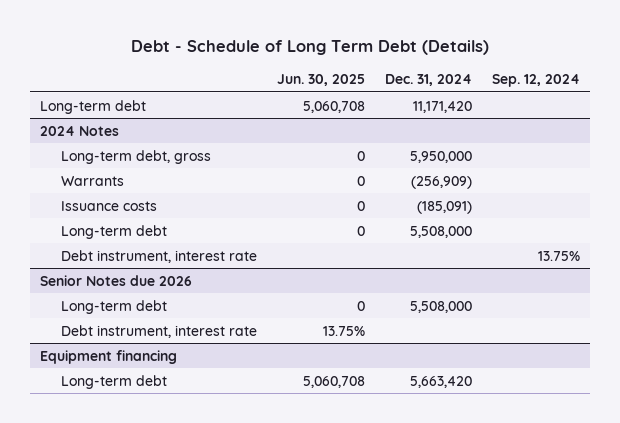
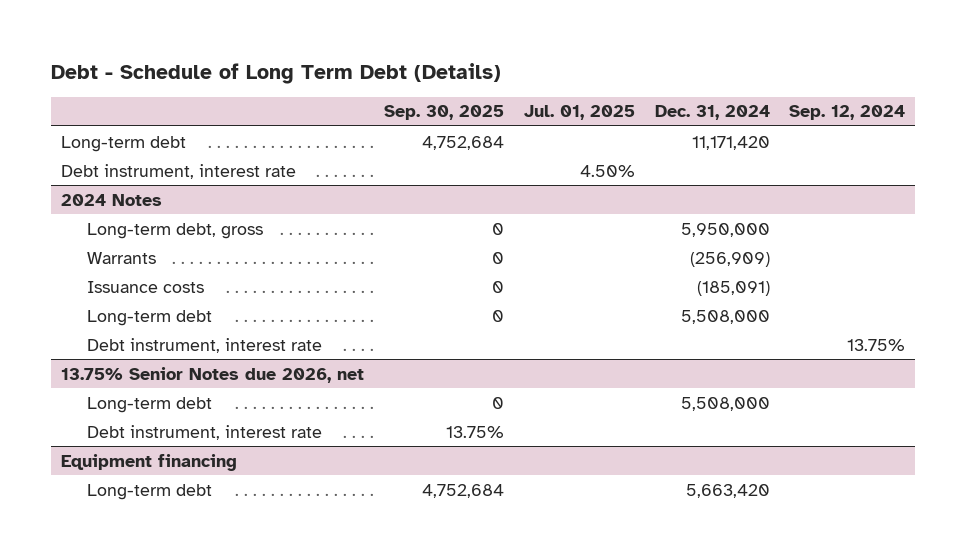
- | Jun. 30, 2025 | Dec. 31, 2024 | Sep. 12, 2024
+ | Sep. 30, 2025 | Jul. 01, 2025 | Dec. 31, 2024 | Sep. 12, 2024
+ Debt instrument, interest rate | | 4.50% | |
- Senior Notes due 2026
+ 13.75% Senior Notes due 2026, net

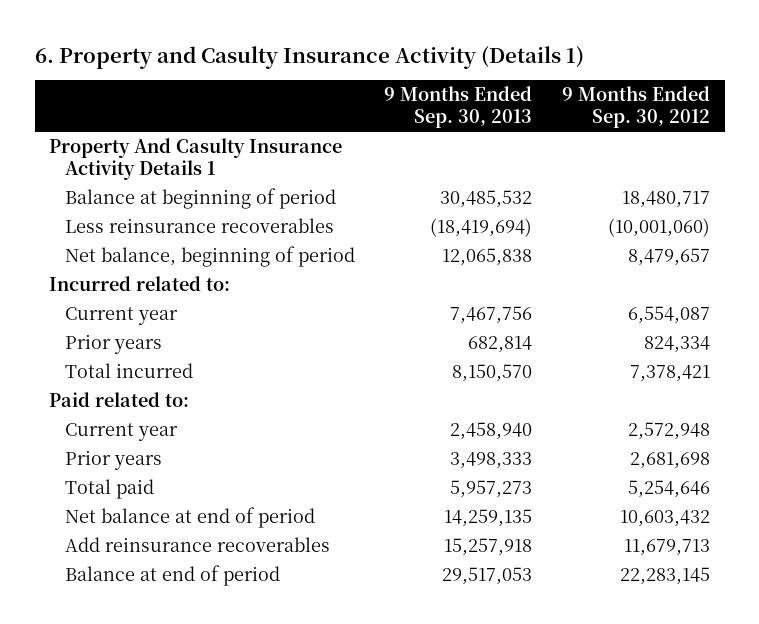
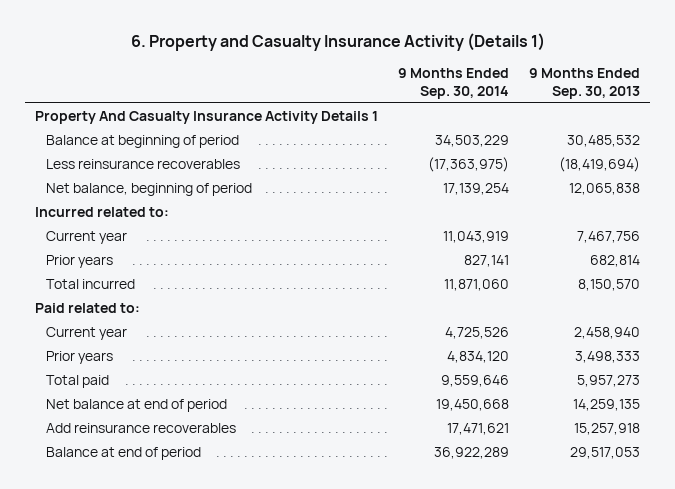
- 6. Property and Casulty Insurance Activity (Details 1)
+ 6. Property and Casualty Insurance Activity (Details 1)
- | 9 Months Ended Sep. 30, 2013 | 9 Months Ended Sep. 30, 2012
+ | 9 Months Ended Sep. 30, 2014 | 9 Months Ended Sep. 30, 2013
- Property And Casulty Insurance Activity Details 1
+ Property And Casualty Insurance Activity Details 1

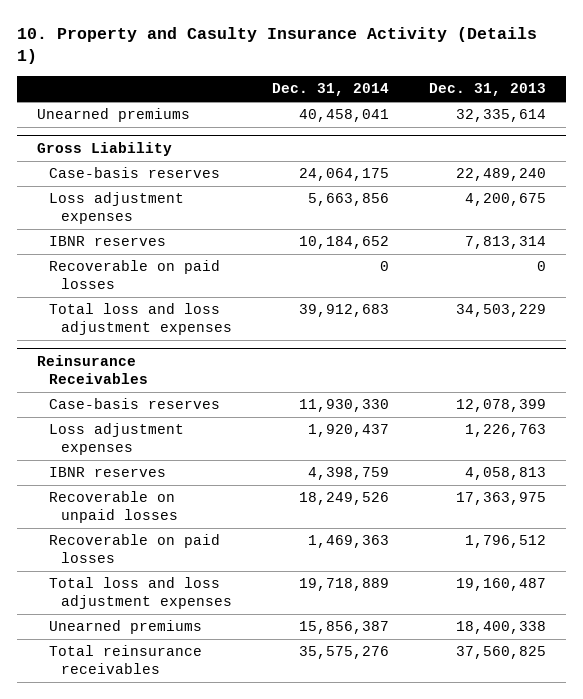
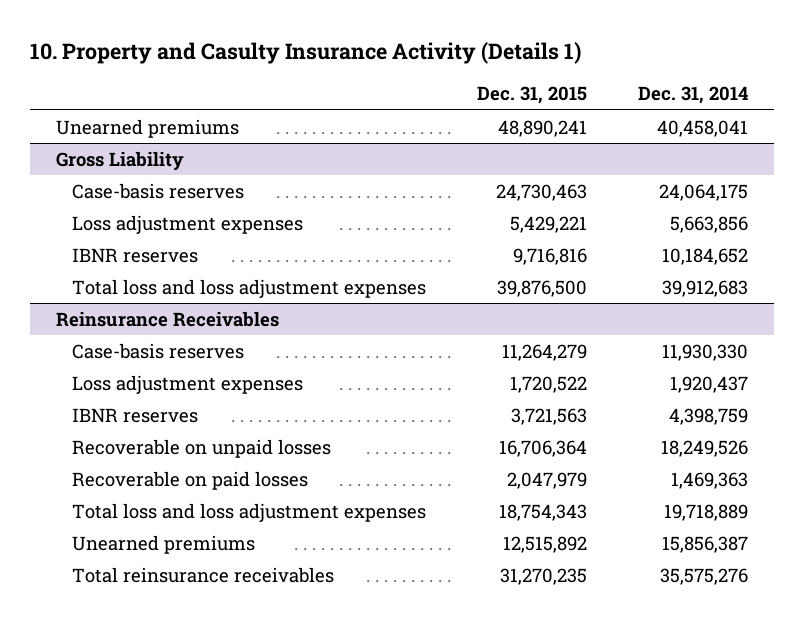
- | Dec. 31, 2014 | Dec. 31, 2013
+ | Dec. 31, 2015 | Dec. 31, 2014
@ Gross Liability
- Recoverable on paid losses | 0 | 0

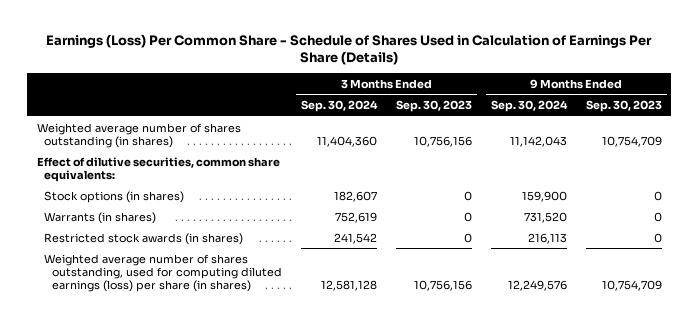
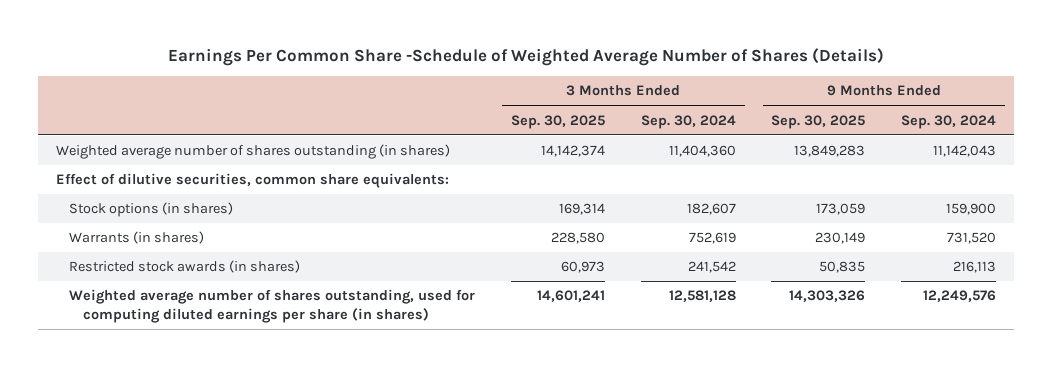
- Earnings (Loss) Per Common Share - Schedule of Shares Used in Calculation of Earnings Per Share (Details)
+ Earnings Per Common Share -Schedule of Weighted Average Number of Shares (Details)
- | 3 Months Ended Sep. 30, 2024 | 3 Months Ended Sep. 30, 2023 | 9 Months Ended Sep. 30, 2024 | 9 Months Ended Sep. 30, 2023
+ | 3 Months Ended Sep. 30, 2025 | 3 Months Ended Sep. 30, 2024 | 9 Months Ended Sep. 30, 2025 | 9 Months Ended Sep. 30, 2024
- Weighted average number of shares outstanding, used for computing diluted earnings (loss) per share (in shares) | 12,581,128 | 10,756,156 | 12,249,576 | 10,754,709
+ Weighted average number of shares outstanding, used for computing diluted earnings per share (in shares) | 14,601,241 | 12,581,128 | 14,303,326 | 12,249,576

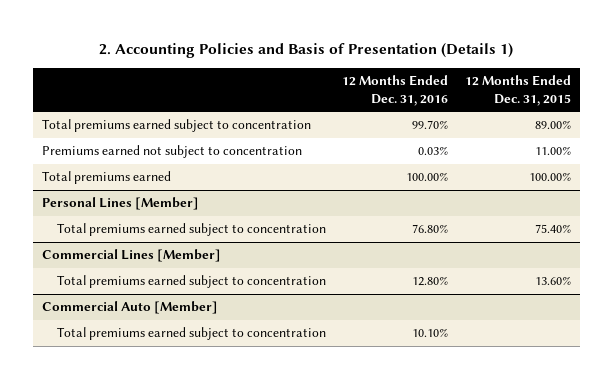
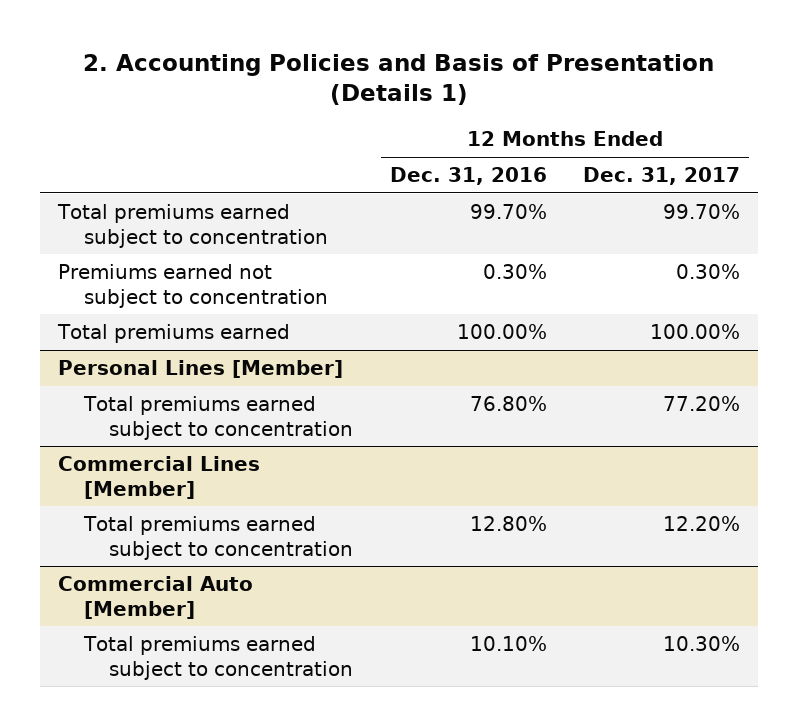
- | 12 Months Ended Dec. 31, 2016 | 12 Months Ended Dec. 31, 2015
+ | 12 Months Ended Dec. 31, 2016 | 12 Months Ended Dec. 31, 2017
- Premiums earned not subject to concentration | 0.03% | 11.00%
+ Premiums earned not subject to concentration | 0.30% | 0.30%

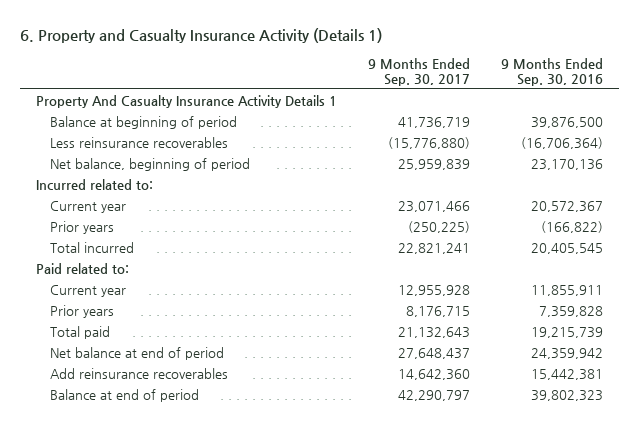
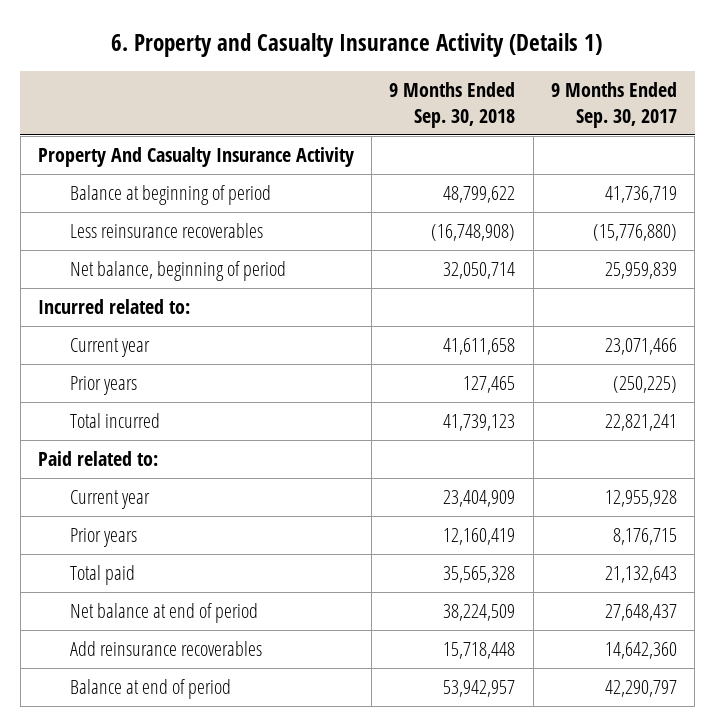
- | 9 Months Ended Sep. 30, 2017 | 9 Months Ended Sep. 30, 2016
+ | 9 Months Ended Sep. 30, 2018 | 9 Months Ended Sep. 30, 2017
- Property And Casualty Insurance Activity Details 1
+ Property And Casualty Insurance Activity

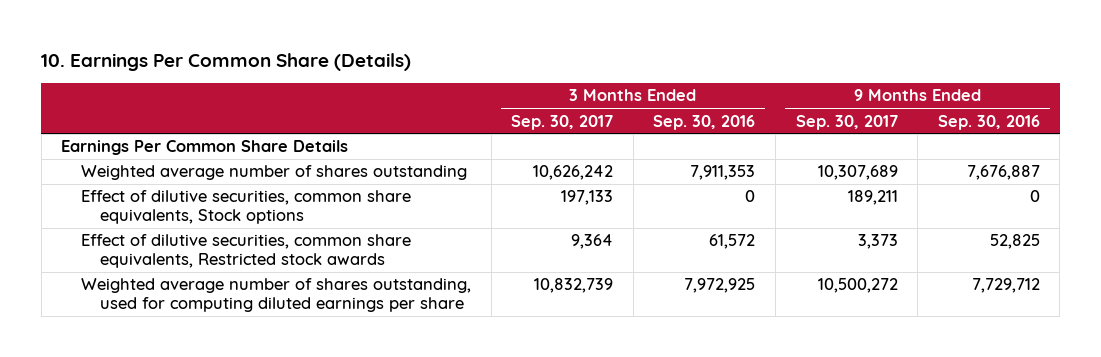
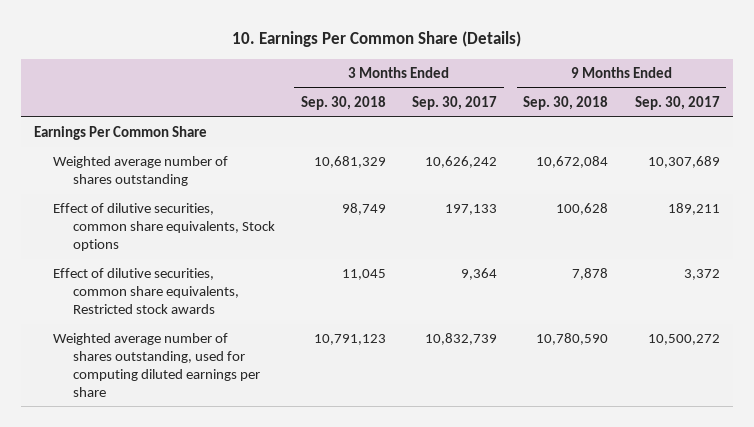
- | 3 Months Ended Sep. 30, 2017 | 3 Months Ended Sep. 30, 2016 | 9 Months Ended Sep. 30, 2017 | 9 Months Ended Sep. 30, 2016
+ | 3 Months Ended Sep. 30, 2018 | 3 Months Ended Sep. 30, 2017 | 9 Months Ended Sep. 30, 2018 | 9 Months Ended Sep. 30, 2017
- Earnings Per Common Share Details
+ Earnings Per Common Share
- Effect of dilutive securities, common share equivalents, Restricted stock awards | 9,364 | 61,572 | 3,373 | 52,825
+ Effect of dilutive securities, common share equivalents, Restricted stock awards | 11,045 | 9,364 | 7,878 | 3,372

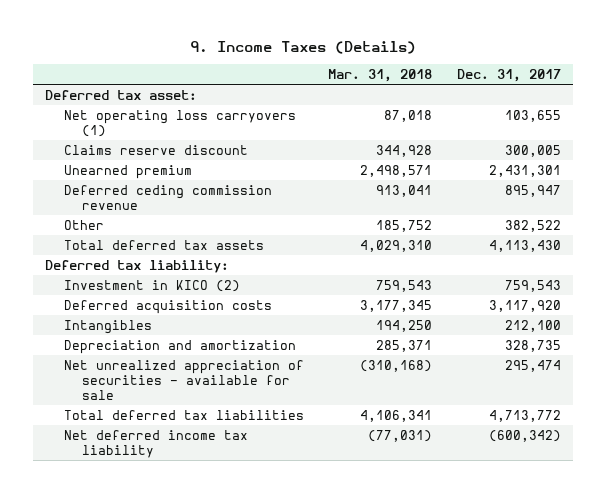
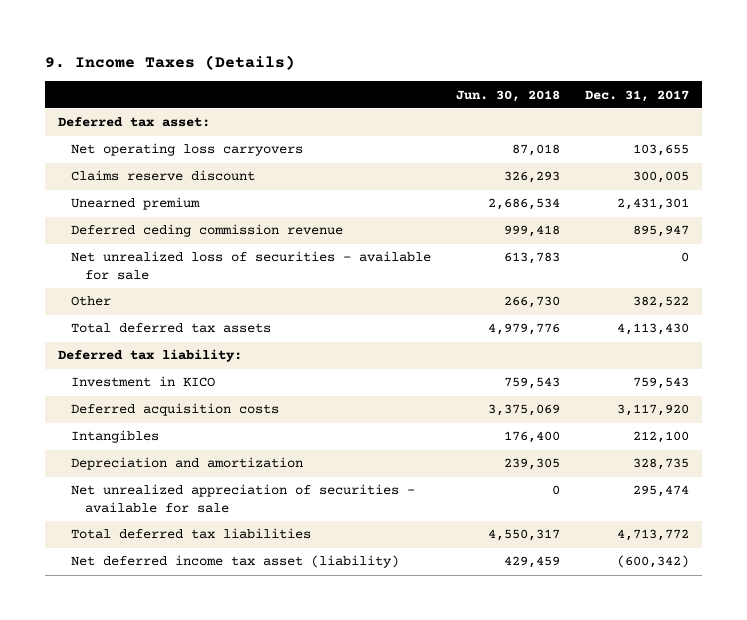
- | Mar. 31, 2018 | Dec. 31, 2017
+ | Jun. 30, 2018 | Dec. 31, 2017
- Net operating loss carryovers (1) | 87,018 | 103,655
+ Net operating loss carryovers | 87,018 | 103,655
+ Net unrealized loss of securities - available for sale | 613,783 | 0
- Investment in KICO (2) | 759,543 | 759,543
+ Investment in KICO | 759,543 | 759,543
- Net deferred income tax liability | (77,031) | (600,342)
+ Net deferred income tax asset (liability) | 429,459 | (600,342)

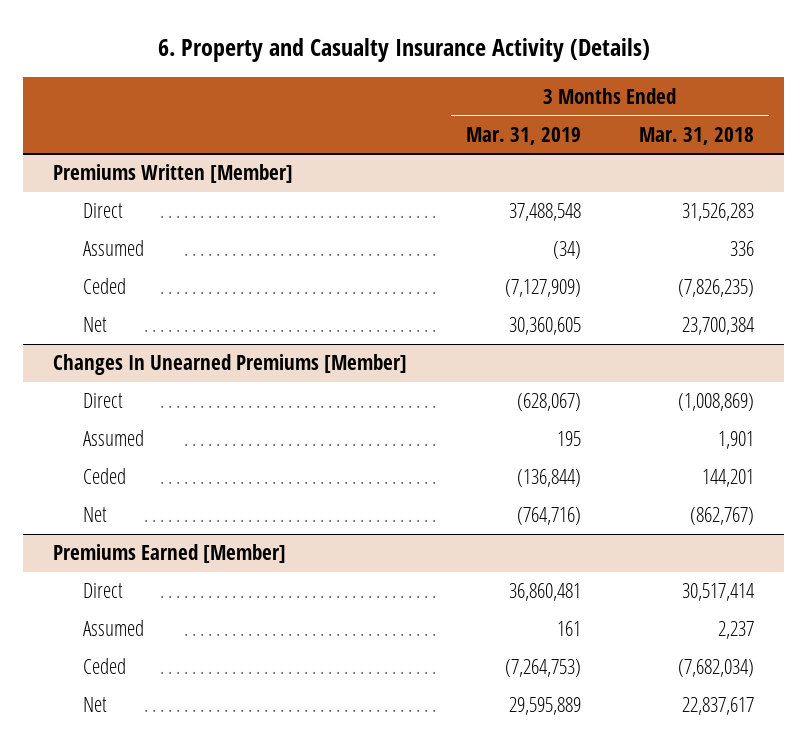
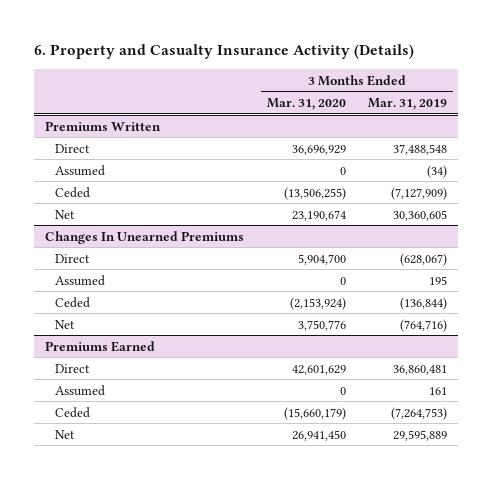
- | 3 Months Ended Mar. 31, 2019 | 3 Months Ended Mar. 31, 2018
+ | 3 Months Ended Mar. 31, 2020 | 3 Months Ended Mar. 31, 2019
- Premiums Written [Member]
+ Premiums Written
- Changes In Unearned Premiums [Member]
+ Changes In Unearned Premiums
- Premiums Earned [Member]
+ Premiums Earned

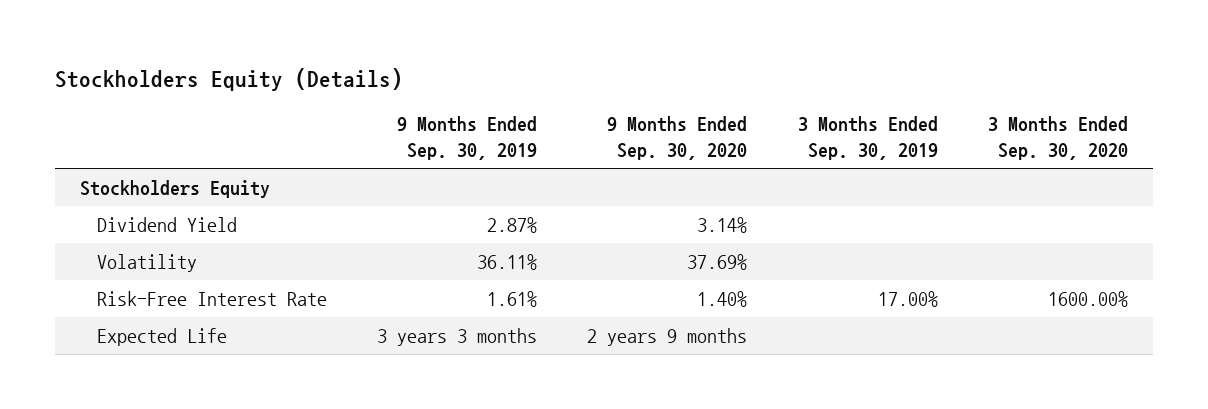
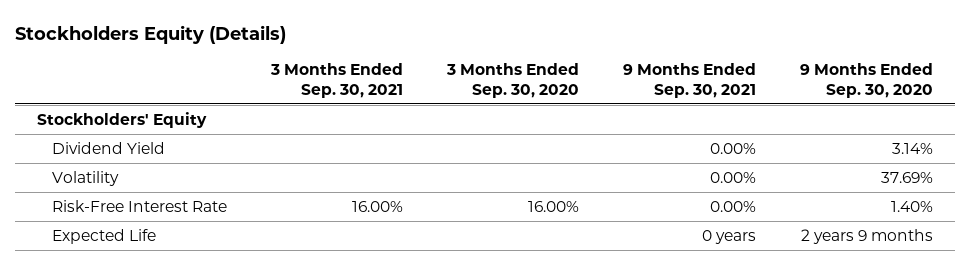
- | 9 Months Ended Sep. 30, 2019 | 9 Months Ended Sep. 30, 2020 | 3 Months Ended Sep. 30, 2019 | 3 Months Ended Sep. 30, 2020
+ | 3 Months Ended Sep. 30, 2021 | 3 Months Ended Sep. 30, 2020 | 9 Months Ended Sep. 30, 2021 | 9 Months Ended Sep. 30, 2020
- Stockholders Equity
+ Stockholders' Equity
- Risk-Free Interest Rate | 1.61% | 1.40% | 17.00% | 1600.00%
+ Risk-Free Interest Rate | 16.00% | 16.00% | 0.00% | 1.40%

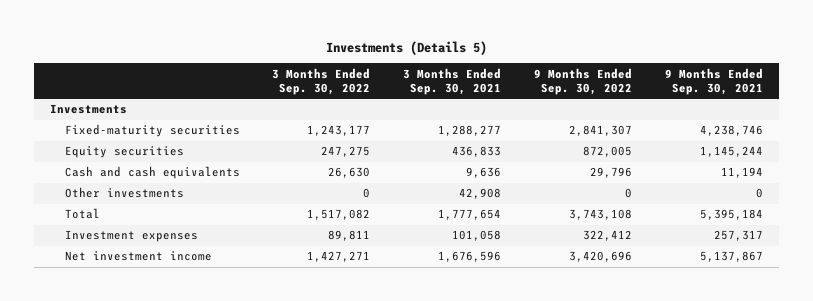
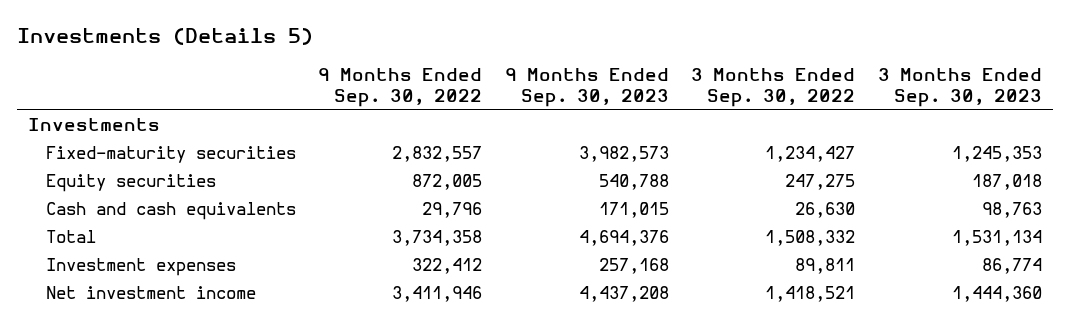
- | 3 Months Ended Sep. 30, 2022 | 3 Months Ended Sep. 30, 2021 | 9 Months Ended Sep. 30, 2022 | 9 Months Ended Sep. 30, 2021
+ | 9 Months Ended Sep. 30, 2022 | 9 Months Ended Sep. 30, 2023 | 3 Months Ended Sep. 30, 2022 | 3 Months Ended Sep. 30, 2023
- Fixed-maturity securities | 1,243,177 | 1,288,277 | 2,841,307 | 4,238,746
+ Fixed-maturity securities | 2,832,557 | 3,982,573 | 1,234,427 | 1,245,353
- Other investments | 0 | 42,908 | 0 | 0
- Total | 1,517,082 | 1,777,654 | 3,743,108 | 5,395,184
+ Total | 3,734,358 | 4,694,376 | 1,508,332 | 1,531,134
- Net investment income | 1,427,271 | 1,676,596 | 3,420,696 | 5,137,867
+ Net investment income | 3,411,946 | 4,437,208 | 1,418,521 | 1,444,360

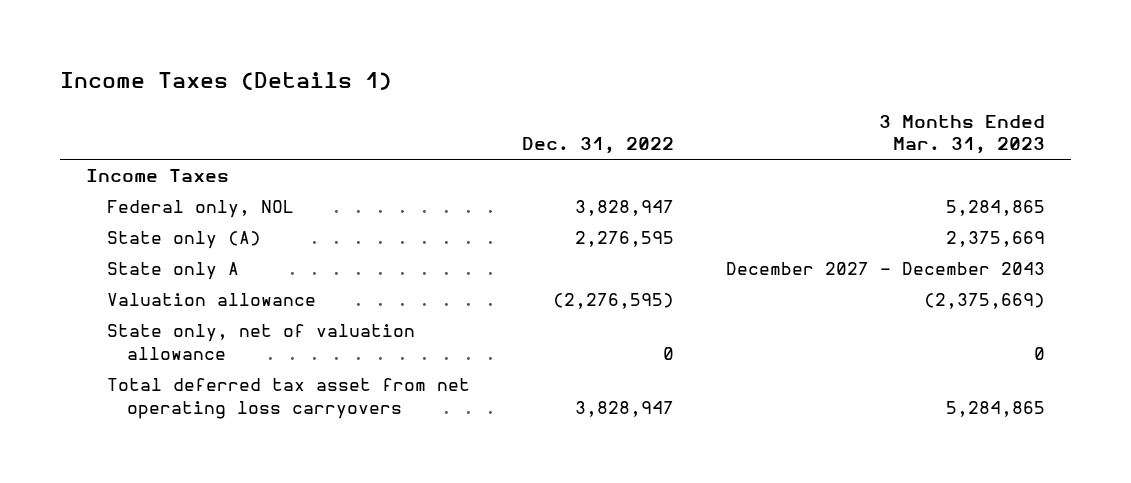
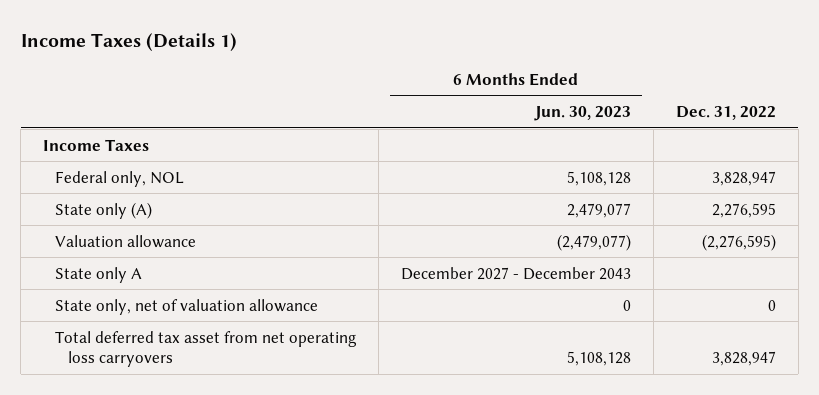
- | Dec. 31, 2022 | 3 Months Ended Mar. 31, 2023
+ | 6 Months Ended Jun. 30, 2023 | Dec. 31, 2022
moved down: State only A | December 2027 - December 2043 |

